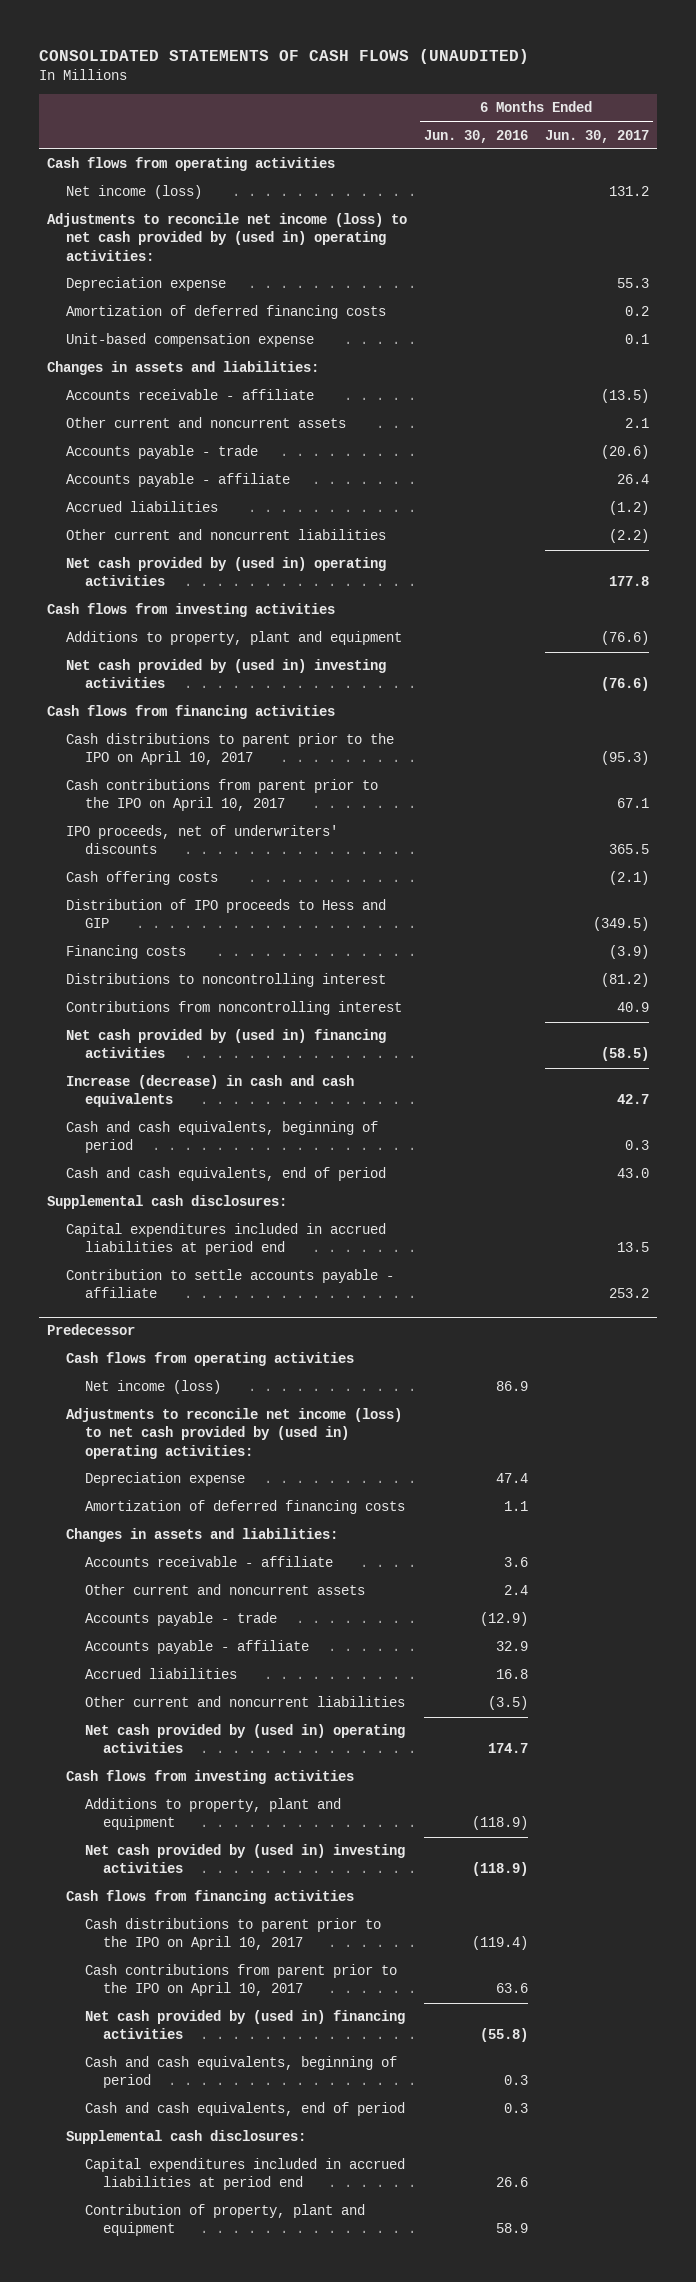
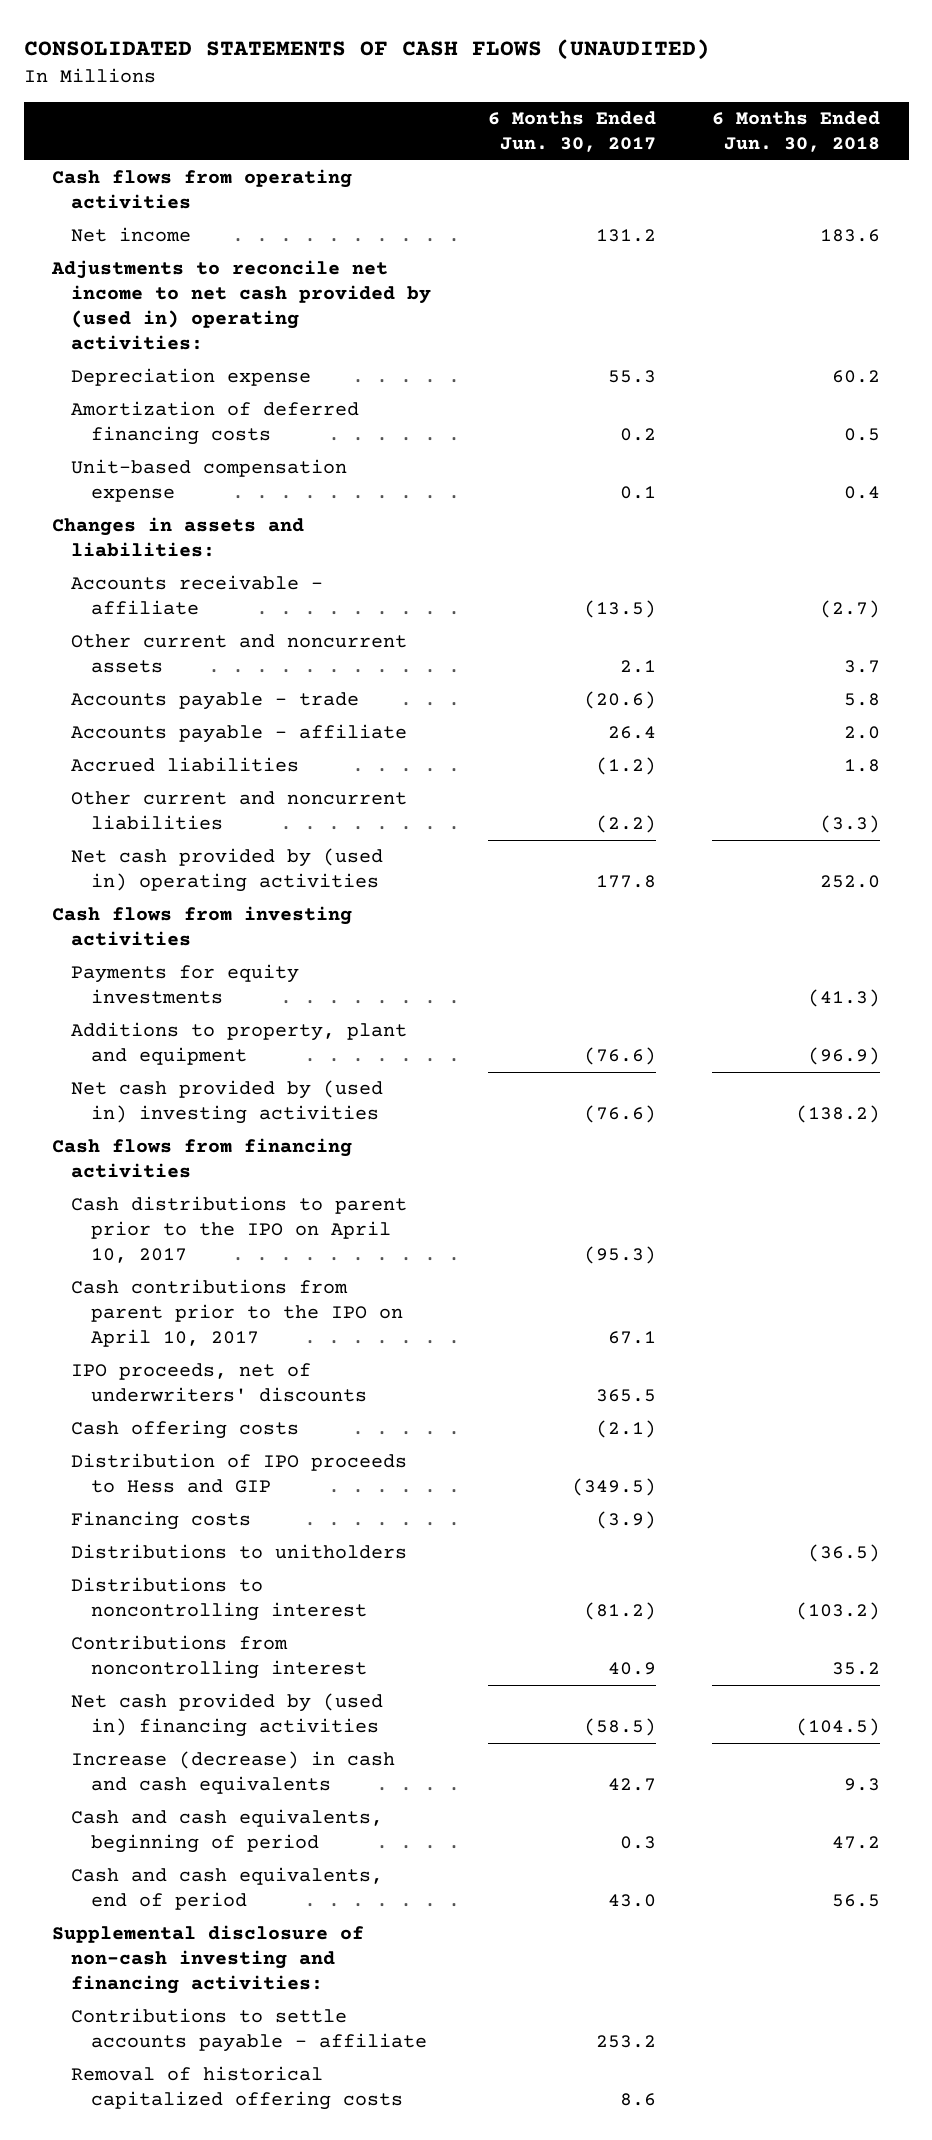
- | 6 Months Ended Jun. 30, 2016 | 6 Months Ended Jun. 30, 2017
+ | 6 Months Ended Jun. 30, 2017 | 6 Months Ended Jun. 30, 2018
- Net income (loss) | | 131.2
- Adjustments to reconcile net income (loss) to net cash provided by (used in) operating activities:
+ Net income | 131.2 | 183.6
+ Adjustments to reconcile net income to net cash provided by (used in) operating activities:
+ Payments for equity investments | | (41.3)
+ Distributions to unitholders | | (36.5)
- Supplemental cash disclosures:
- Capital expenditures included in accrued liabilities at period end | | 13.5
- Contribution to settle accounts payable - affiliate | | 253.2
- Predecessor
- Cash flows from operating activities
- Net income (loss) | 86.9 |
- Adjustments to reconcile net income (loss) to net cash provided by (used in) operating activities:
- Depreciation expense | 47.4 |
- Amortization of deferred financing costs | 1.1 |
- Changes in assets and liabilities:
- Accounts receivable - affiliate | 3.6 |
- Other current and noncurrent assets | 2.4 |
- Accounts payable - trade | (12.9) |
- Accounts payable - affiliate | 32.9 |
- Accrued liabilities | 16.8 |
- Other current and noncurrent liabilities | (3.5) |
- Net cash provided by (used in) operating activities | 174.7 |
- Cash flows from investing activities
- Additions to property, plant and equipment | (118.9) |
- Net cash provided by (used in) investing activities | (118.9) |
- Cash flows from financing activities
- Cash distributions to parent prior to the IPO on April 10, 2017 | (119.4) |
- Cash contributions from parent prior to the IPO on April 10, 2017 | 63.6 |
- Net cash provided by (used in) financing activities | (55.8) |
- Cash and cash equivalents, beginning of period | 0.3 |
- Cash and cash equivalents, end of period | 0.3 |
- Supplemental cash disclosures:
- Capital expenditures included in accrued liabilities at period end | 26.6 |
- Contribution of property, plant and equipment | 58.9 |
+ Supplemental disclosure of non-cash investing and financing activities:
+ Contributions to settle accounts payable - affiliate | 253.2 |
+ Removal of historical capitalized offering costs | 8.6 |

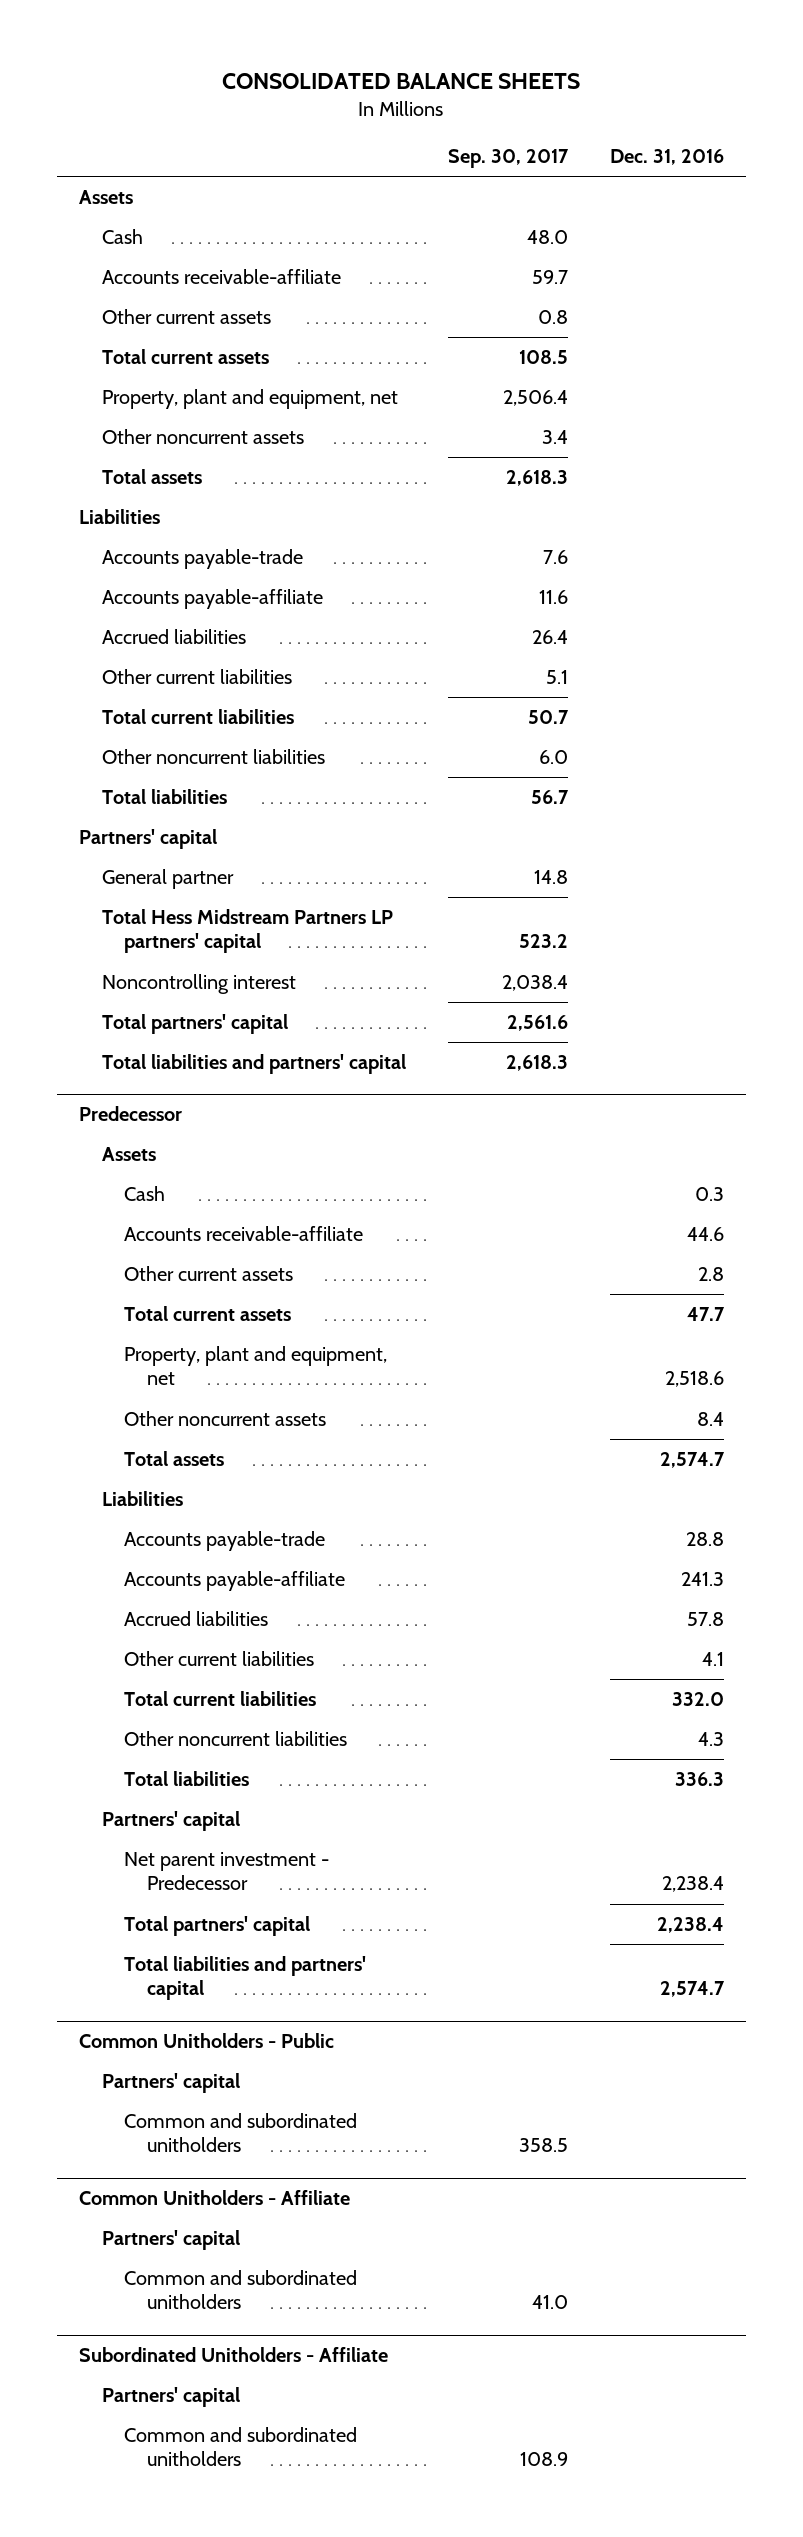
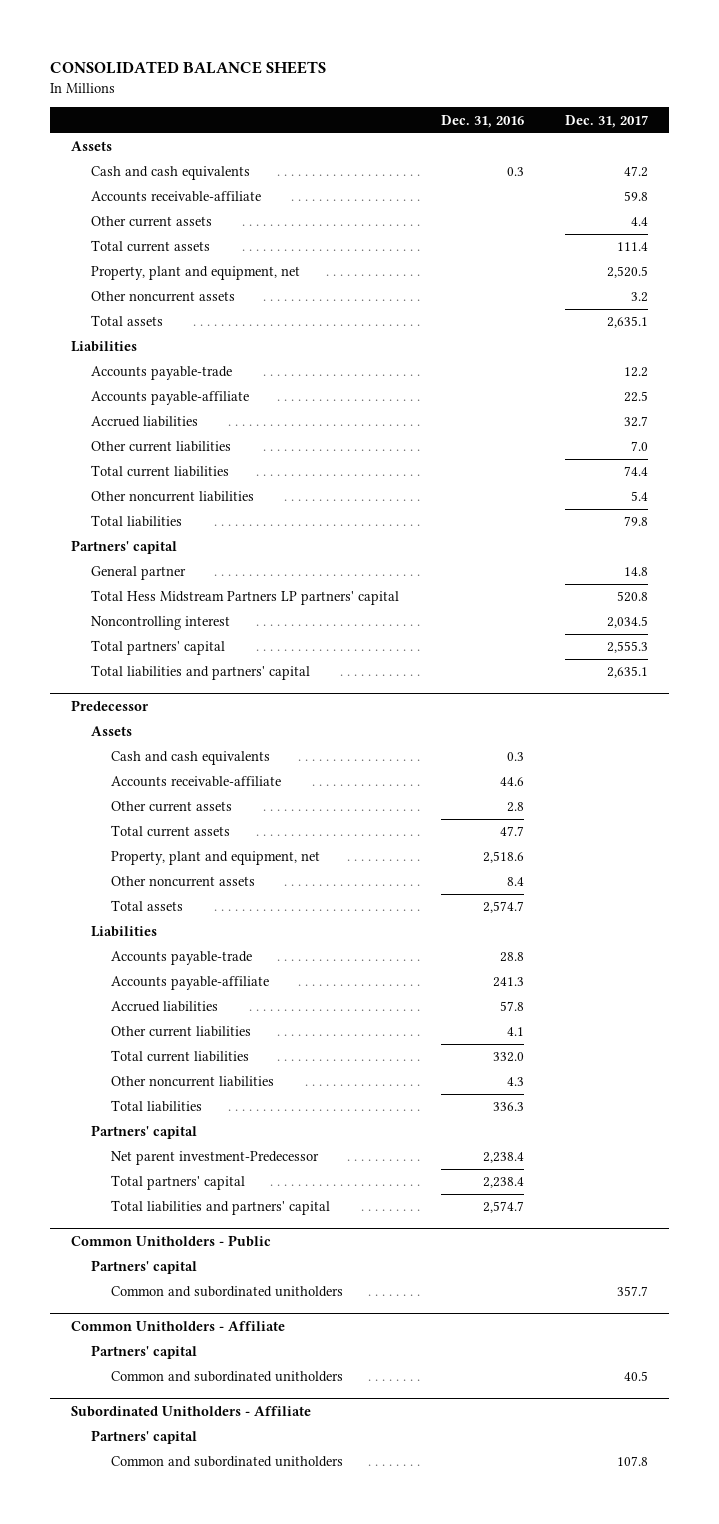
- | Sep. 30, 2017 | Dec. 31, 2016
+ | Dec. 31, 2016 | Dec. 31, 2017
- Cash | 48.0 |
+ Cash and cash equivalents | 0.3 | 47.2
@ Predecessor
- Cash | | 0.3
+ Cash and cash equivalents | 0.3 |
- Net parent investment - Predecessor | | 2,238.4
+ Net parent investment-Predecessor | 2,238.4 |

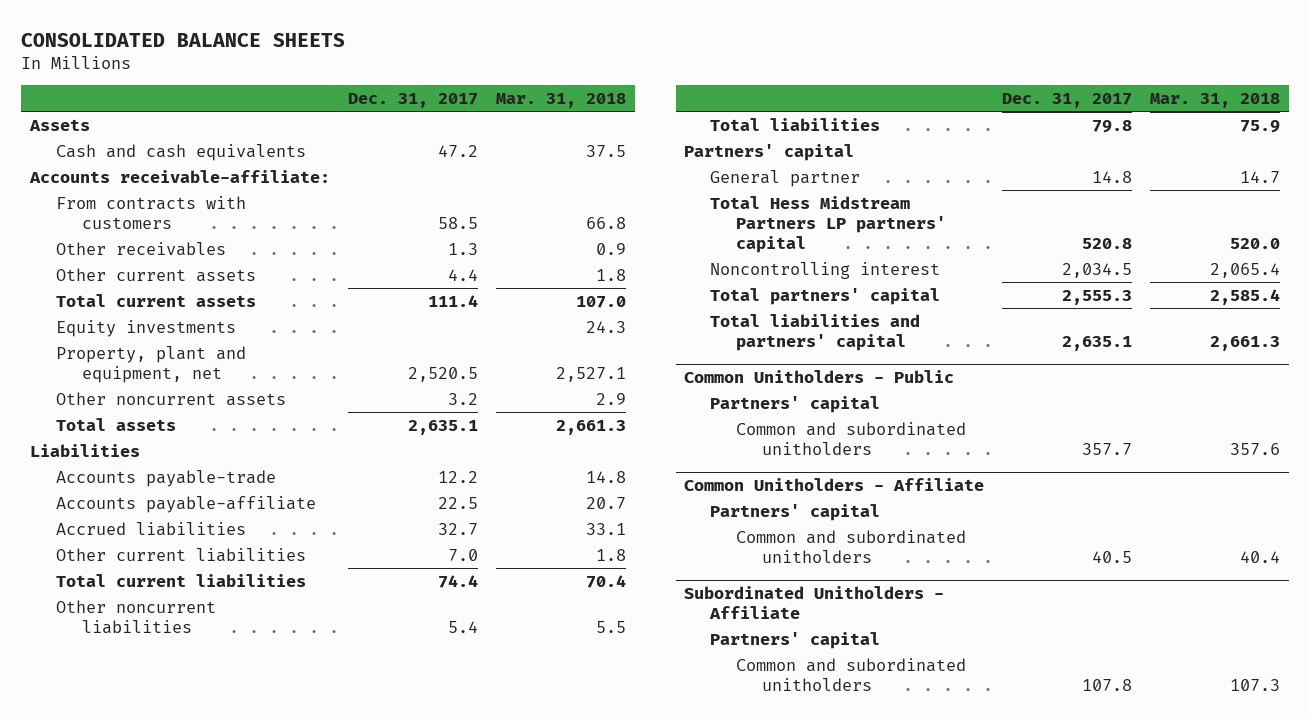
- | Dec. 31, 2016 | Dec. 31, 2017
+ | Dec. 31, 2017 | Mar. 31, 2018
- Accounts receivable-affiliate | | 59.8
+ Accounts receivable-affiliate:
+ From contracts with customers | 58.5 | 66.8
+ Other receivables | 1.3 | 0.9
+ Equity investments | | 24.3
- Predecessor
- Assets
- Cash and cash equivalents | 0.3 |
- Accounts receivable-affiliate | 44.6 |
- Other current assets | 2.8 |
- Total current assets | 47.7 |
- Property, plant and equipment, net | 2,518.6 |
- Other noncurrent assets | 8.4 |
- Total assets | 2,574.7 |
- Liabilities
- Accounts payable-trade | 28.8 |
- Accounts payable-affiliate | 241.3 |
- Accrued liabilities | 57.8 |
- Other current liabilities | 4.1 |
- Total current liabilities | 332.0 |
- Other noncurrent liabilities | 4.3 |
- Total liabilities | 336.3 |
- Partners' capital
- Net parent investment-Predecessor | 2,238.4 |
- Total partners' capital | 2,238.4 |
- Total liabilities and partners' capital | 2,574.7 |

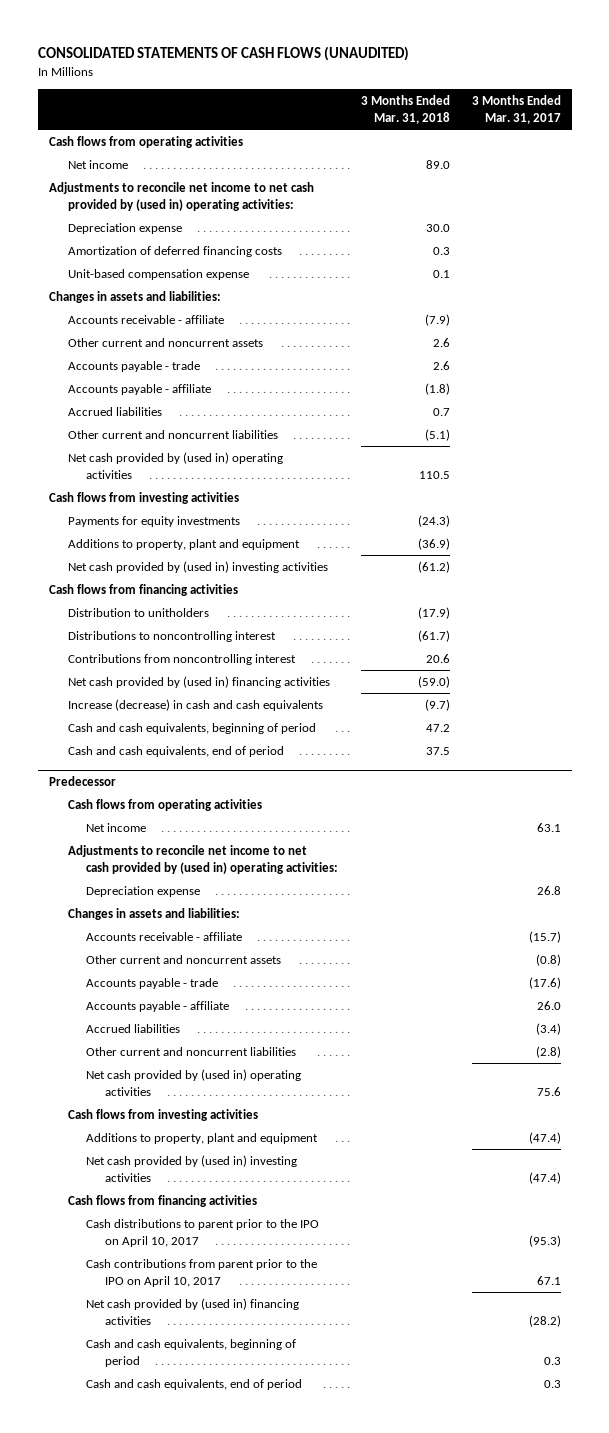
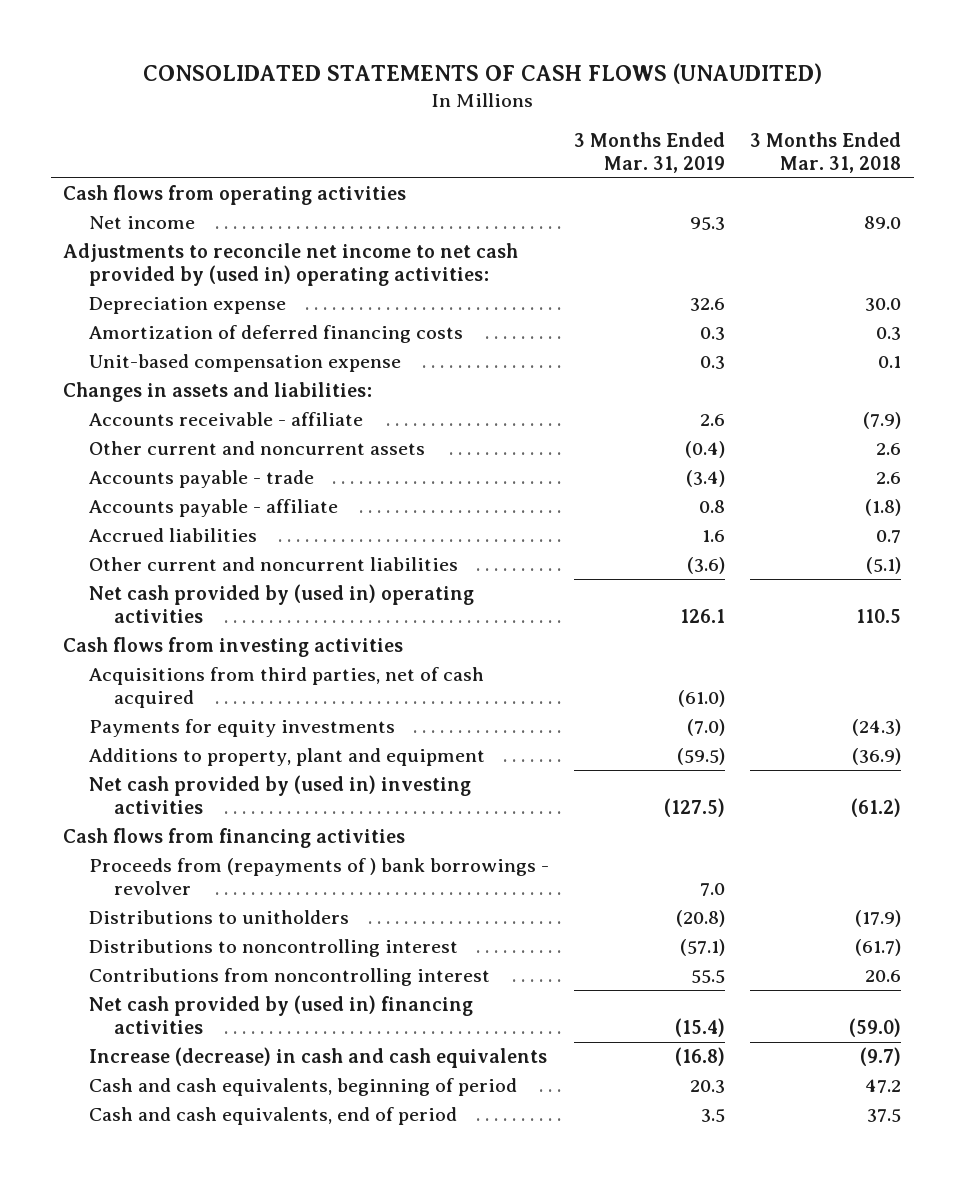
- | 3 Months Ended Mar. 31, 2018 | 3 Months Ended Mar. 31, 2017
+ | 3 Months Ended Mar. 31, 2019 | 3 Months Ended Mar. 31, 2018
+ Acquisitions from third parties, net of cash acquired | (61.0) |
- Distribution to unitholders | (17.9) |
+ Proceeds from (repayments of ) bank borrowings - revolver | 7.0 |
+ Distributions to unitholders | (20.8) | (17.9)
- Predecessor
- Cash flows from operating activities
- Net income | | 63.1
- Adjustments to reconcile net income to net cash provided by (used in) operating activities:
- Depreciation expense | | 26.8
- Changes in assets and liabilities:
- Accounts receivable - affiliate | | (15.7)
- Other current and noncurrent assets | | (0.8)
- Accounts payable - trade | | (17.6)
- Accounts payable - affiliate | | 26.0
- Accrued liabilities | | (3.4)
- Other current and noncurrent liabilities | | (2.8)
- Net cash provided by (used in) operating activities | | 75.6
- Cash flows from investing activities
- Additions to property, plant and equipment | | (47.4)
- Net cash provided by (used in) investing activities | | (47.4)
- Cash flows from financing activities
- Cash distributions to parent prior to the IPO on April 10, 2017 | | (95.3)
- Cash contributions from parent prior to the IPO on April 10, 2017 | | 67.1
- Net cash provided by (used in) financing activities | | (28.2)
- Cash and cash equivalents, beginning of period | | 0.3
- Cash and cash equivalents, end of period | | 0.3

